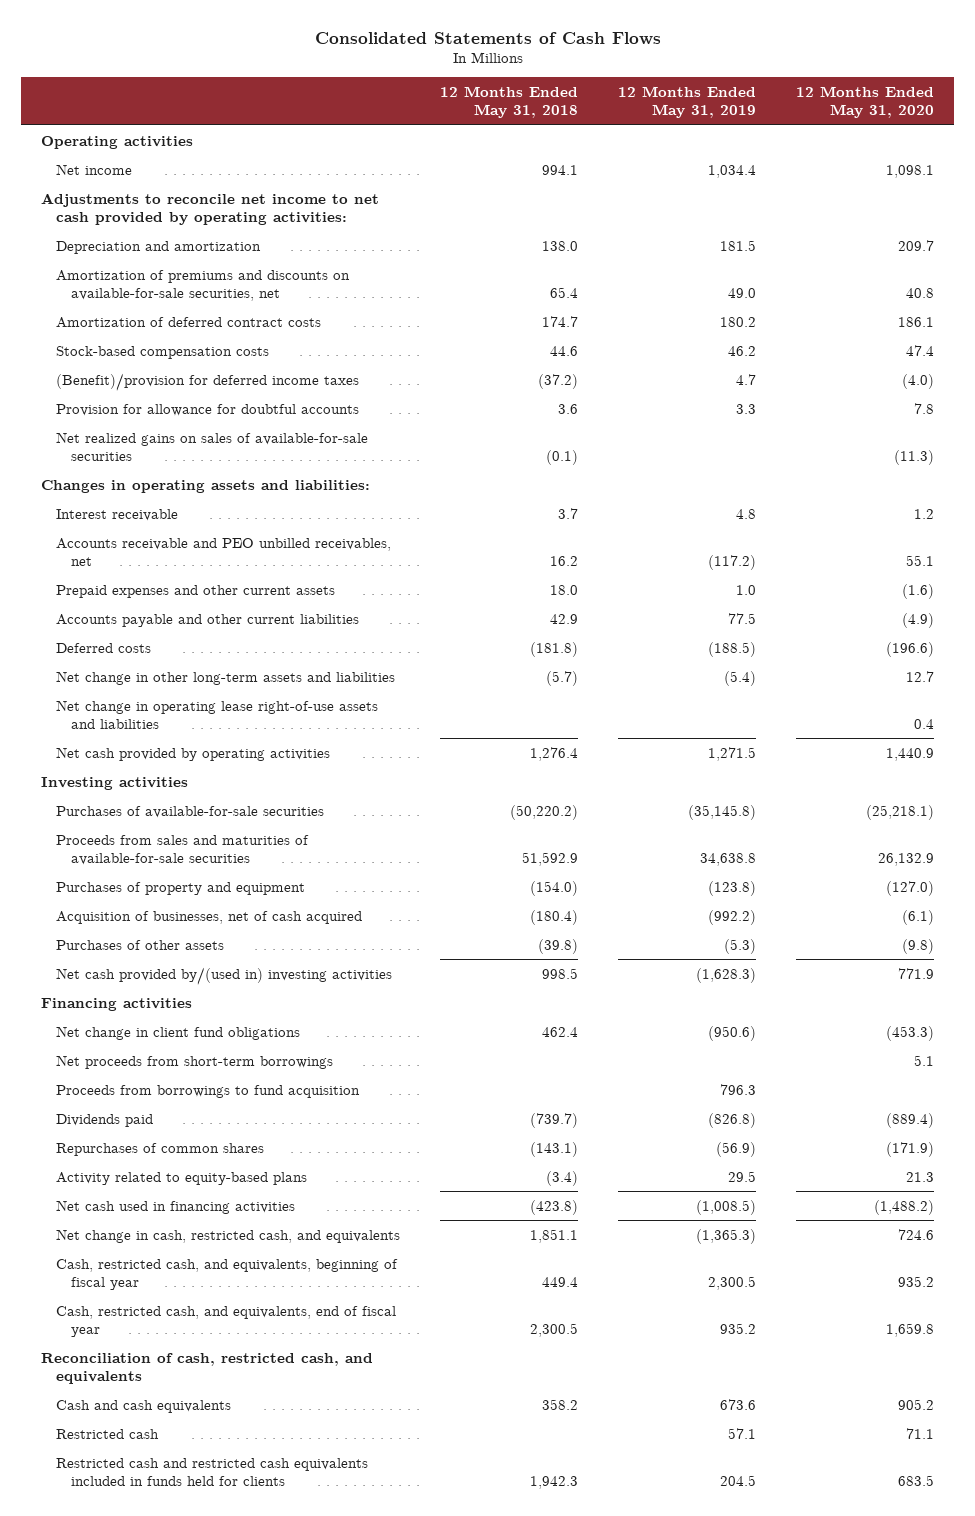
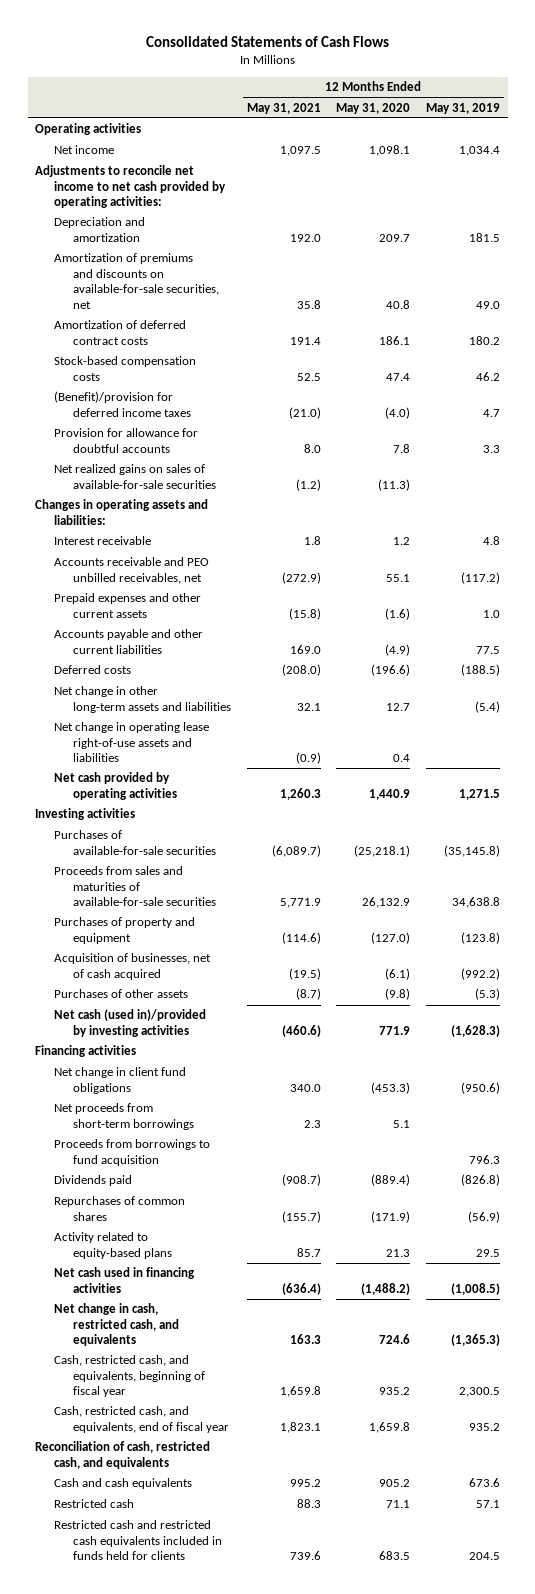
- | 12 Months Ended May 31, 2018 | 12 Months Ended May 31, 2019 | 12 Months Ended May 31, 2020
+ | 12 Months Ended May 31, 2021 | 12 Months Ended May 31, 2020 | 12 Months Ended May 31, 2019
- Net cash provided by/(used in) investing activities | 998.5 | (1,628.3) | 771.9
+ Net cash (used in)/provided by investing activities | (460.6) | 771.9 | (1,628.3)

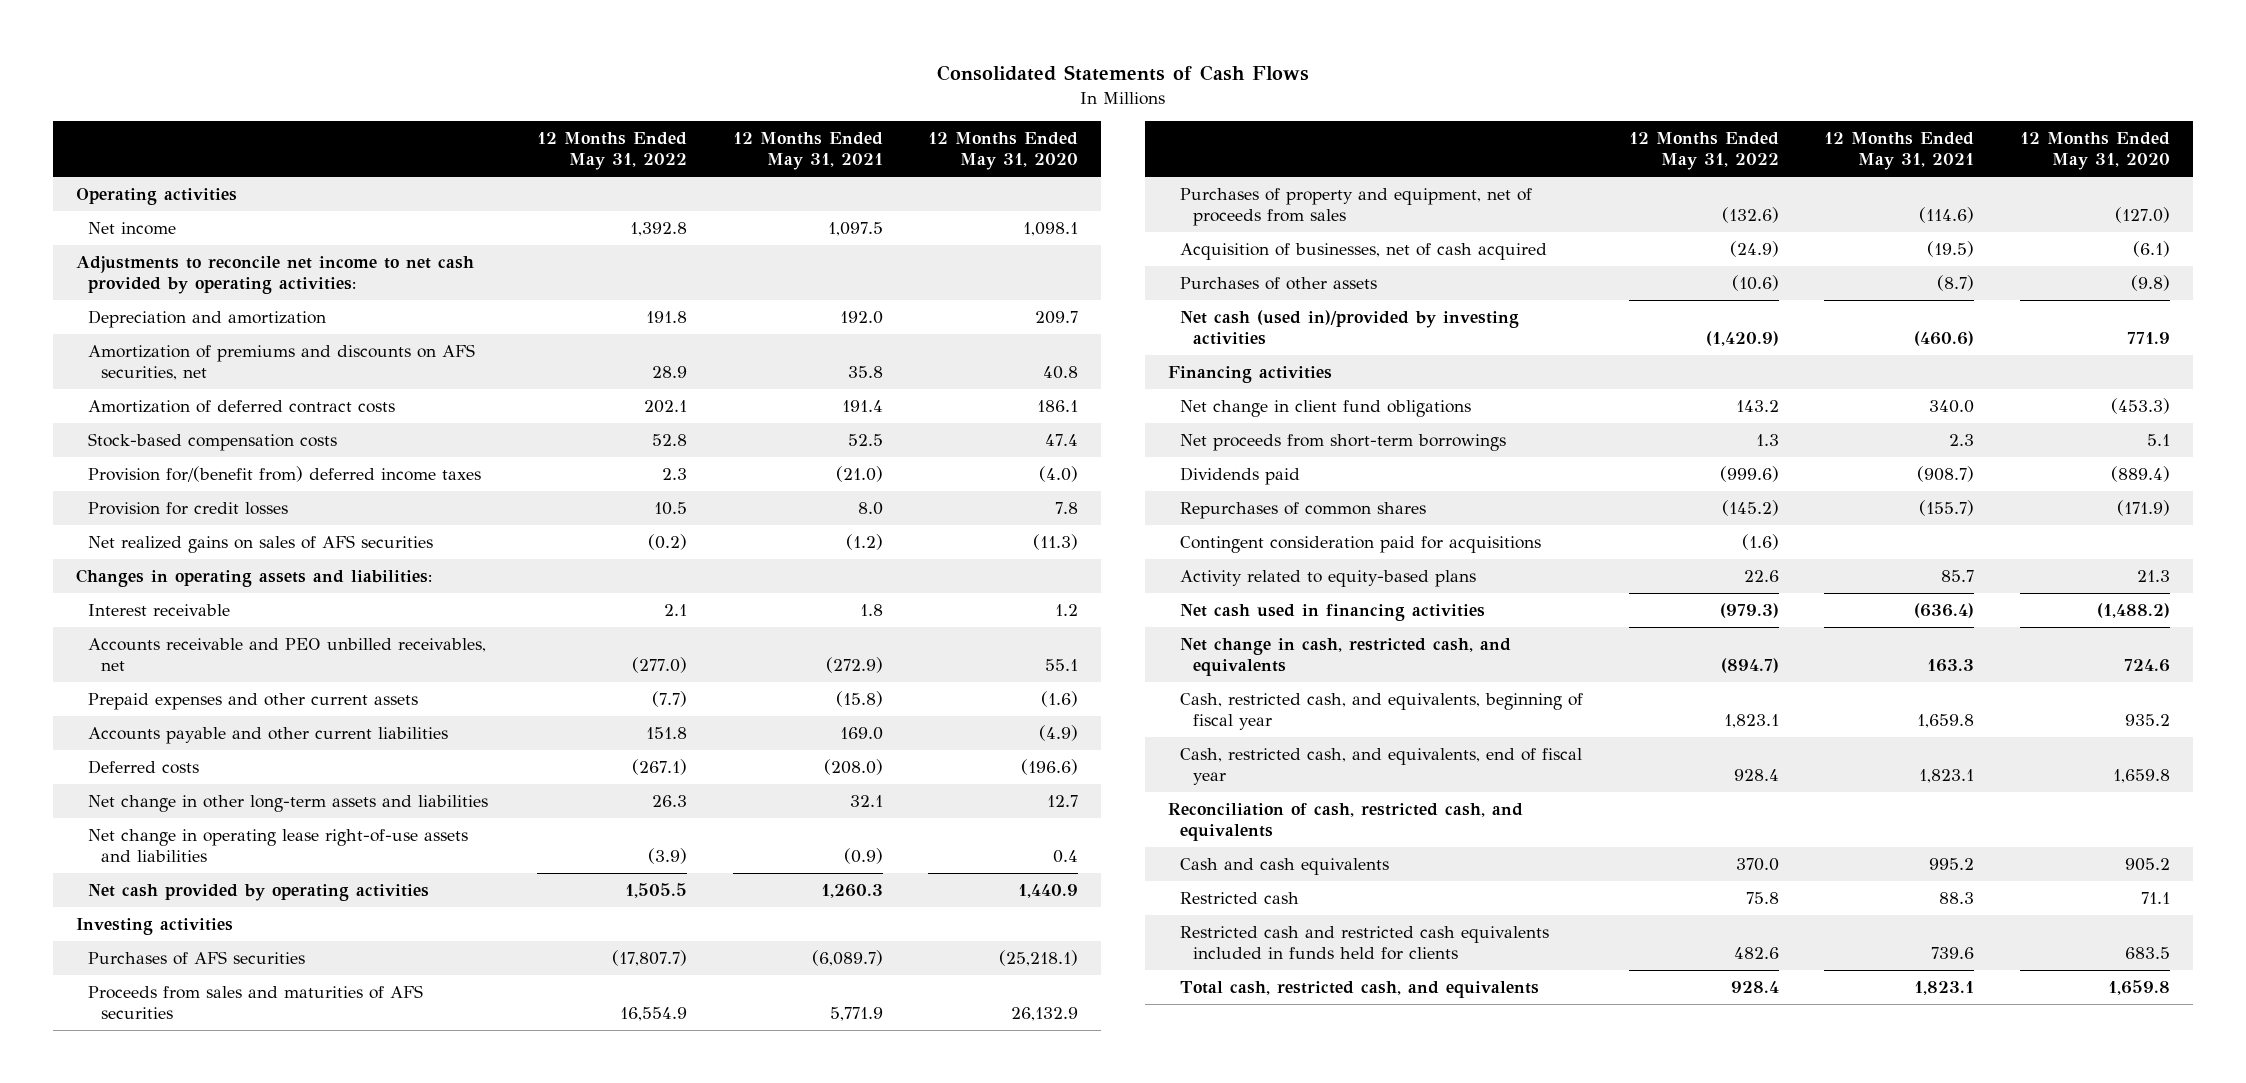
- | 12 Months Ended May 31, 2021 | 12 Months Ended May 31, 2020 | 12 Months Ended May 31, 2019
+ | 12 Months Ended May 31, 2022 | 12 Months Ended May 31, 2021 | 12 Months Ended May 31, 2020
- Amortization of premiums and discounts on available-for-sale securities, net | 35.8 | 40.8 | 49.0
+ Amortization of premiums and discounts on AFS securities, net | 28.9 | 35.8 | 40.8
- (Benefit)/provision for deferred income taxes | (21.0) | (4.0) | 4.7
- Provision for allowance for doubtful accounts | 8.0 | 7.8 | 3.3
- Net realized gains on sales of available-for-sale securities | (1.2) | (11.3) |
+ Provision for/(benefit from) deferred income taxes | 2.3 | (21.0) | (4.0)
+ Provision for credit losses | 10.5 | 8.0 | 7.8
+ Net realized gains on sales of AFS securities | (0.2) | (1.2) | (11.3)
- Purchases of available-for-sale securities | (6,089.7) | (25,218.1) | (35,145.8)
- Proceeds from sales and maturities of available-for-sale securities | 5,771.9 | 26,132.9 | 34,638.8
- Purchases of property and equipment | (114.6) | (127.0) | (123.8)
+ Purchases of AFS securities | (17,807.7) | (6,089.7) | (25,218.1)
+ Proceeds from sales and maturities of AFS securities | 16,554.9 | 5,771.9 | 26,132.9
+ Purchases of property and equipment, net of proceeds from sales | (132.6) | (114.6) | (127.0)
- Proceeds from borrowings to fund acquisition | | | 796.3
+ Contingent consideration paid for acquisitions | (1.6) | |
+ Total cash, restricted cash, and equivalents | 928.4 | 1,823.1 | 1,659.8

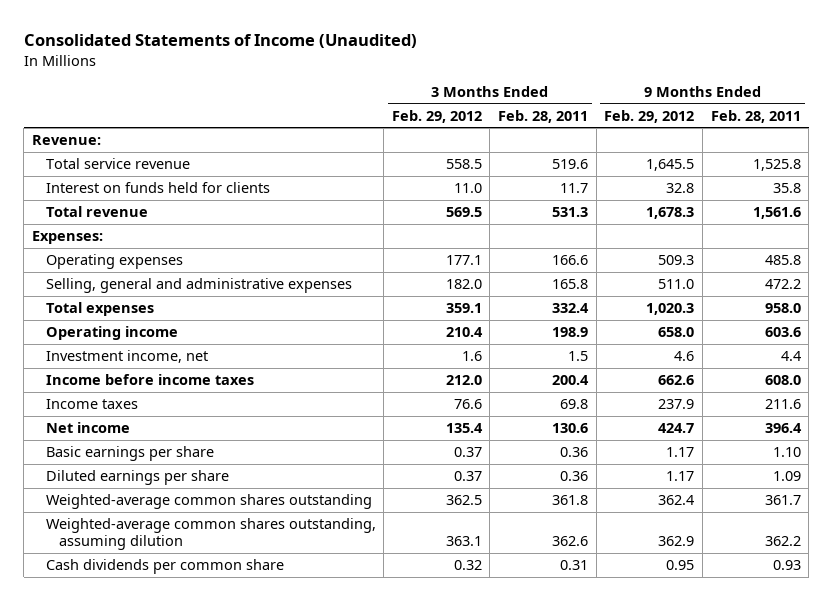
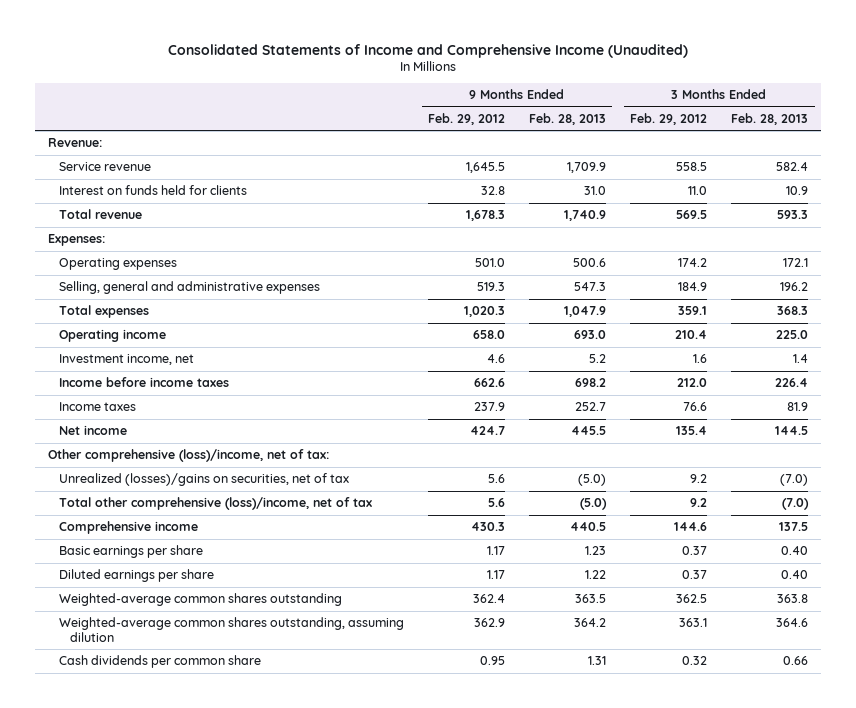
- Consolidated Statements of Income (Unaudited)
+ Consolidated Statements of Income and Comprehensive Income (Unaudited)
- | 3 Months Ended Feb. 29, 2012 | 3 Months Ended Feb. 28, 2011 | 9 Months Ended Feb. 29, 2012 | 9 Months Ended Feb. 28, 2011
+ | 9 Months Ended Feb. 29, 2012 | 9 Months Ended Feb. 28, 2013 | 3 Months Ended Feb. 29, 2012 | 3 Months Ended Feb. 28, 2013
- Total service revenue | 558.5 | 519.6 | 1,645.5 | 1,525.8
+ Service revenue | 1,645.5 | 1,709.9 | 558.5 | 582.4
- Operating expenses | 177.1 | 166.6 | 509.3 | 485.8
- Selling, general and administrative expenses | 182.0 | 165.8 | 511.0 | 472.2
+ Operating expenses | 501.0 | 500.6 | 174.2 | 172.1
+ Selling, general and administrative expenses | 519.3 | 547.3 | 184.9 | 196.2
+ Other comprehensive (loss)/income, net of tax:
+ Unrealized (losses)/gains on securities, net of tax | 5.6 | (5.0) | 9.2 | (7.0)
+ Total other comprehensive (loss)/income, net of tax | 5.6 | (5.0) | 9.2 | (7.0)
+ Comprehensive income | 430.3 | 440.5 | 144.6 | 137.5

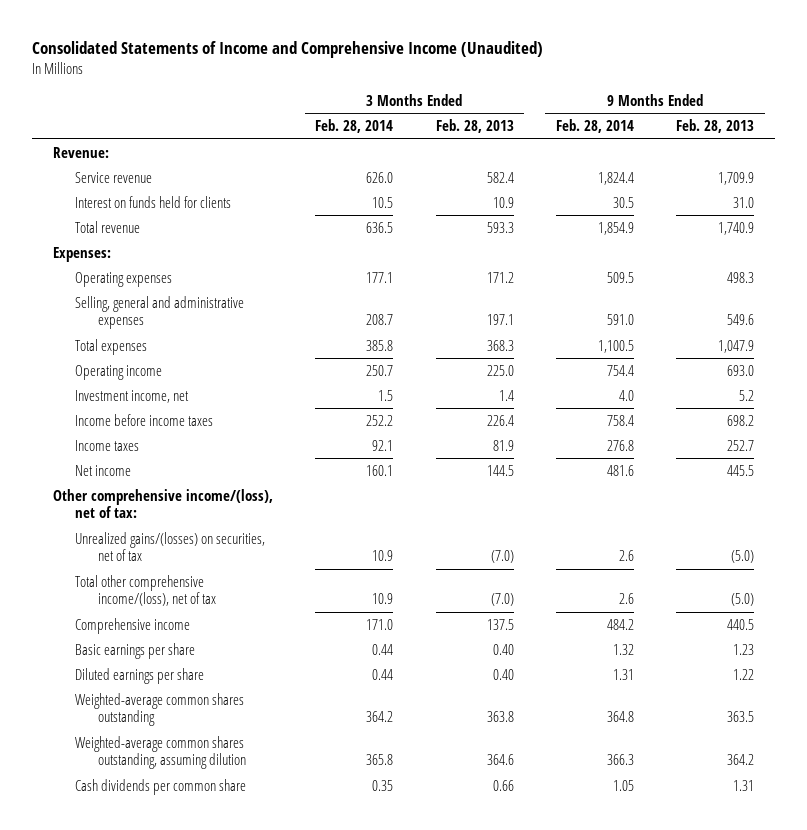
- | 9 Months Ended Feb. 29, 2012 | 9 Months Ended Feb. 28, 2013 | 3 Months Ended Feb. 29, 2012 | 3 Months Ended Feb. 28, 2013
+ | 3 Months Ended Feb. 28, 2014 | 3 Months Ended Feb. 28, 2013 | 9 Months Ended Feb. 28, 2014 | 9 Months Ended Feb. 28, 2013
- Operating expenses | 501.0 | 500.6 | 174.2 | 172.1
- Selling, general and administrative expenses | 519.3 | 547.3 | 184.9 | 196.2
+ Operating expenses | 177.1 | 171.2 | 509.5 | 498.3
+ Selling, general and administrative expenses | 208.7 | 197.1 | 591.0 | 549.6
- Other comprehensive (loss)/income, net of tax:
- Unrealized (losses)/gains on securities, net of tax | 5.6 | (5.0) | 9.2 | (7.0)
- Total other comprehensive (loss)/income, net of tax | 5.6 | (5.0) | 9.2 | (7.0)
+ Other comprehensive income/(loss), net of tax:
+ Unrealized gains/(losses) on securities, net of tax | 10.9 | (7.0) | 2.6 | (5.0)
+ Total other comprehensive income/(loss), net of tax | 10.9 | (7.0) | 2.6 | (5.0)

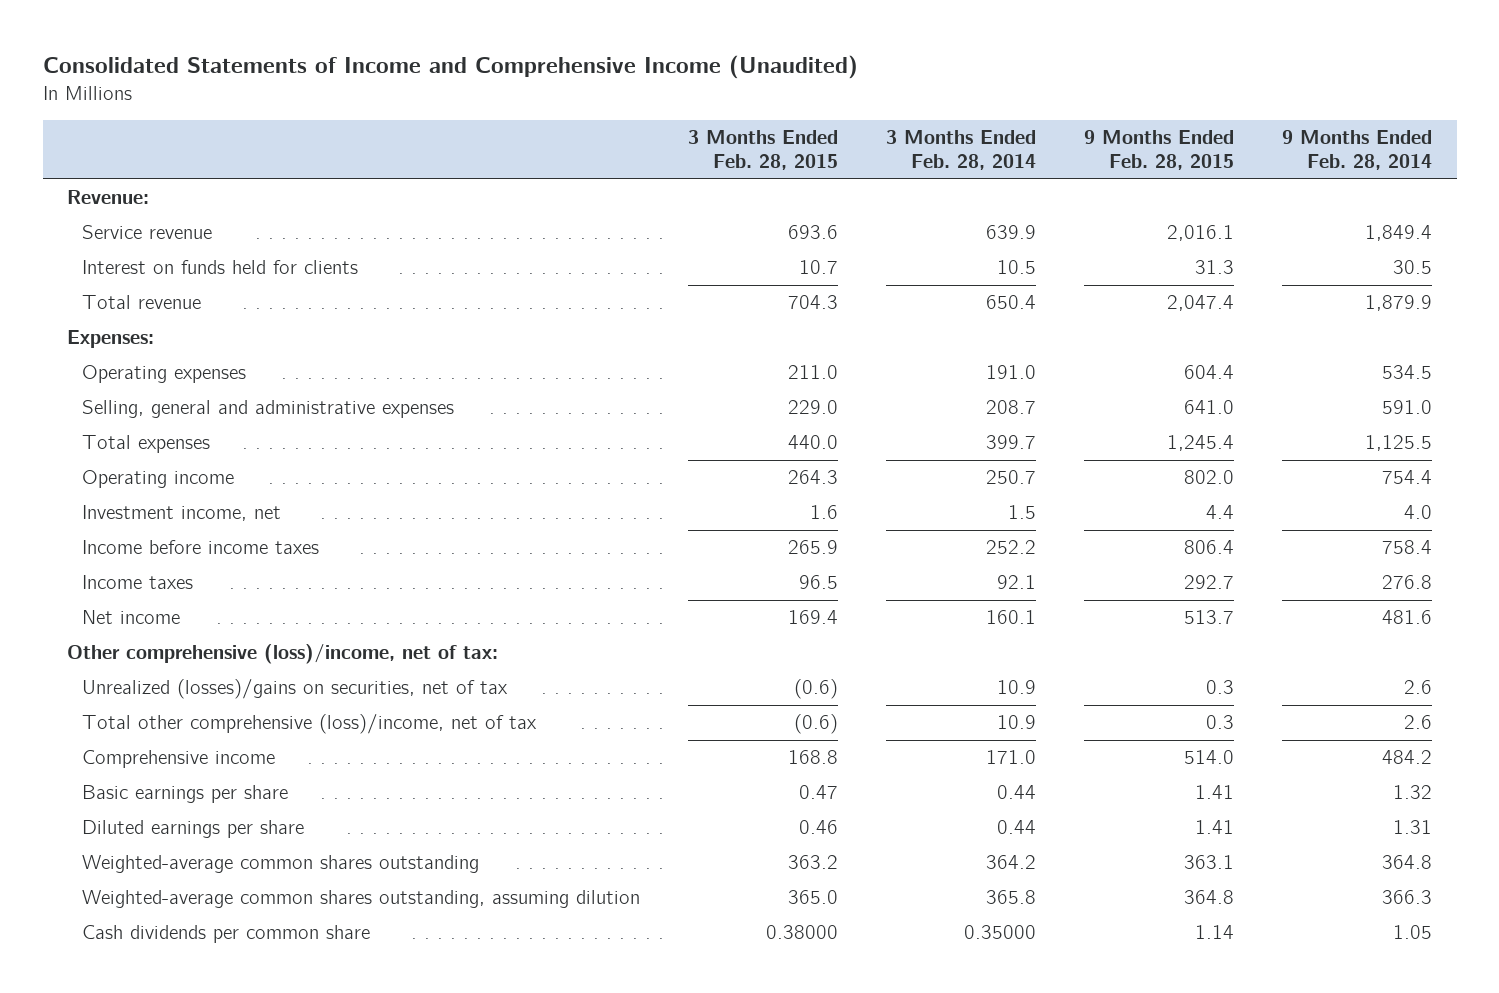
- | 3 Months Ended Feb. 28, 2014 | 3 Months Ended Feb. 28, 2013 | 9 Months Ended Feb. 28, 2014 | 9 Months Ended Feb. 28, 2013
+ | 3 Months Ended Feb. 28, 2015 | 3 Months Ended Feb. 28, 2014 | 9 Months Ended Feb. 28, 2015 | 9 Months Ended Feb. 28, 2014
- Service revenue | 626.0 | 582.4 | 1,824.4 | 1,709.9
+ Service revenue | 693.6 | 639.9 | 2,016.1 | 1,849.4
- Total revenue | 636.5 | 593.3 | 1,854.9 | 1,740.9
+ Total revenue | 704.3 | 650.4 | 2,047.4 | 1,879.9
- Operating expenses | 177.1 | 171.2 | 509.5 | 498.3
+ Operating expenses | 211.0 | 191.0 | 604.4 | 534.5
- Total expenses | 385.8 | 368.3 | 1,100.5 | 1,047.9
+ Total expenses | 440.0 | 399.7 | 1,245.4 | 1,125.5
- Other comprehensive income/(loss), net of tax:
- Unrealized gains/(losses) on securities, net of tax | 10.9 | (7.0) | 2.6 | (5.0)
- Total other comprehensive income/(loss), net of tax | 10.9 | (7.0) | 2.6 | (5.0)
+ Other comprehensive (loss)/income, net of tax:
+ Unrealized (losses)/gains on securities, net of tax | (0.6) | 10.9 | 0.3 | 2.6
+ Total other comprehensive (loss)/income, net of tax | (0.6) | 10.9 | 0.3 | 2.6
- Cash dividends per common share | 0.35 | 0.66 | 1.05 | 1.31
+ Cash dividends per common share | 0.38000 | 0.35000 | 1.14 | 1.05

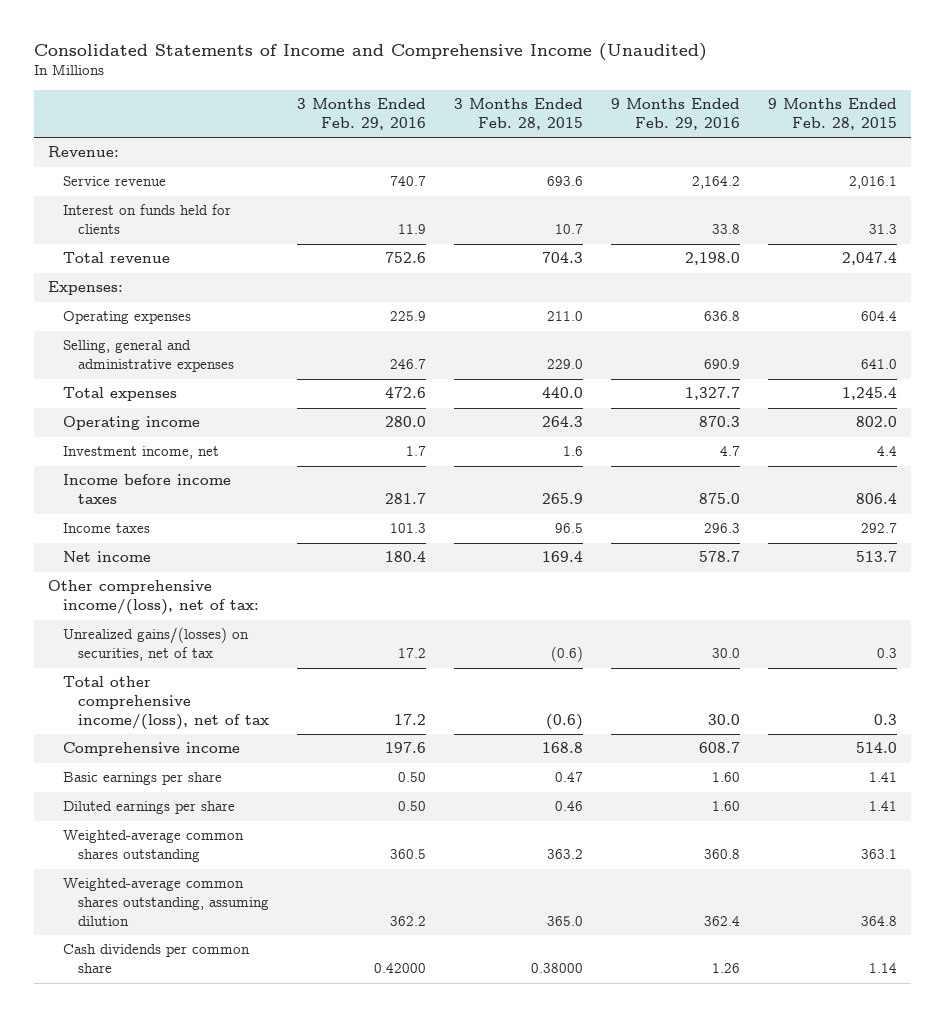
- | 3 Months Ended Feb. 28, 2015 | 3 Months Ended Feb. 28, 2014 | 9 Months Ended Feb. 28, 2015 | 9 Months Ended Feb. 28, 2014
+ | 3 Months Ended Feb. 29, 2016 | 3 Months Ended Feb. 28, 2015 | 9 Months Ended Feb. 29, 2016 | 9 Months Ended Feb. 28, 2015
- Other comprehensive (loss)/income, net of tax:
- Unrealized (losses)/gains on securities, net of tax | (0.6) | 10.9 | 0.3 | 2.6
- Total other comprehensive (loss)/income, net of tax | (0.6) | 10.9 | 0.3 | 2.6
+ Other comprehensive income/(loss), net of tax:
+ Unrealized gains/(losses) on securities, net of tax | 17.2 | (0.6) | 30.0 | 0.3
+ Total other comprehensive income/(loss), net of tax | 17.2 | (0.6) | 30.0 | 0.3

